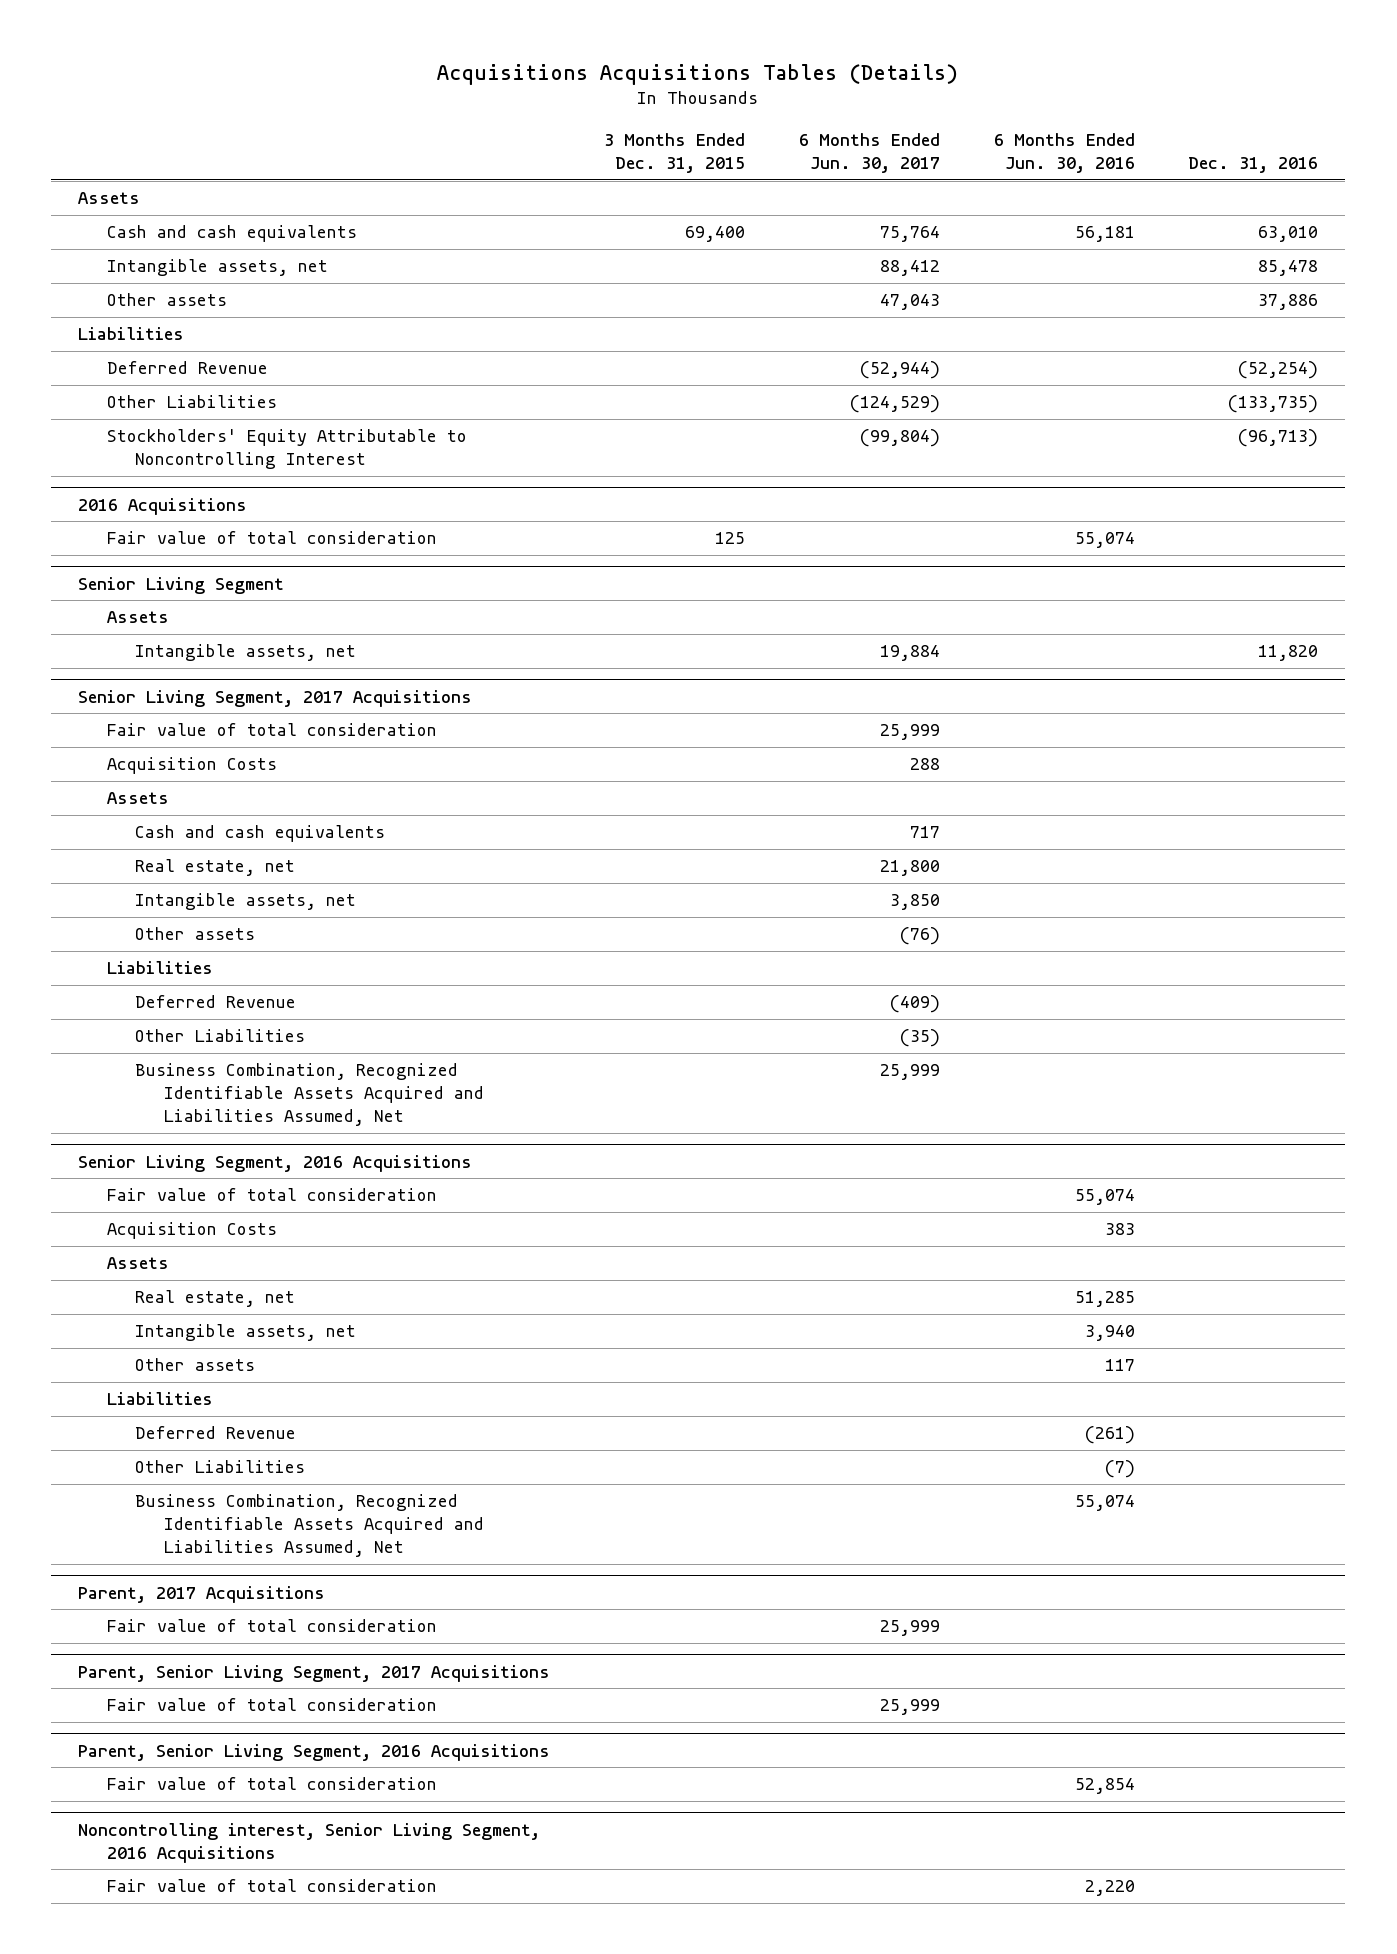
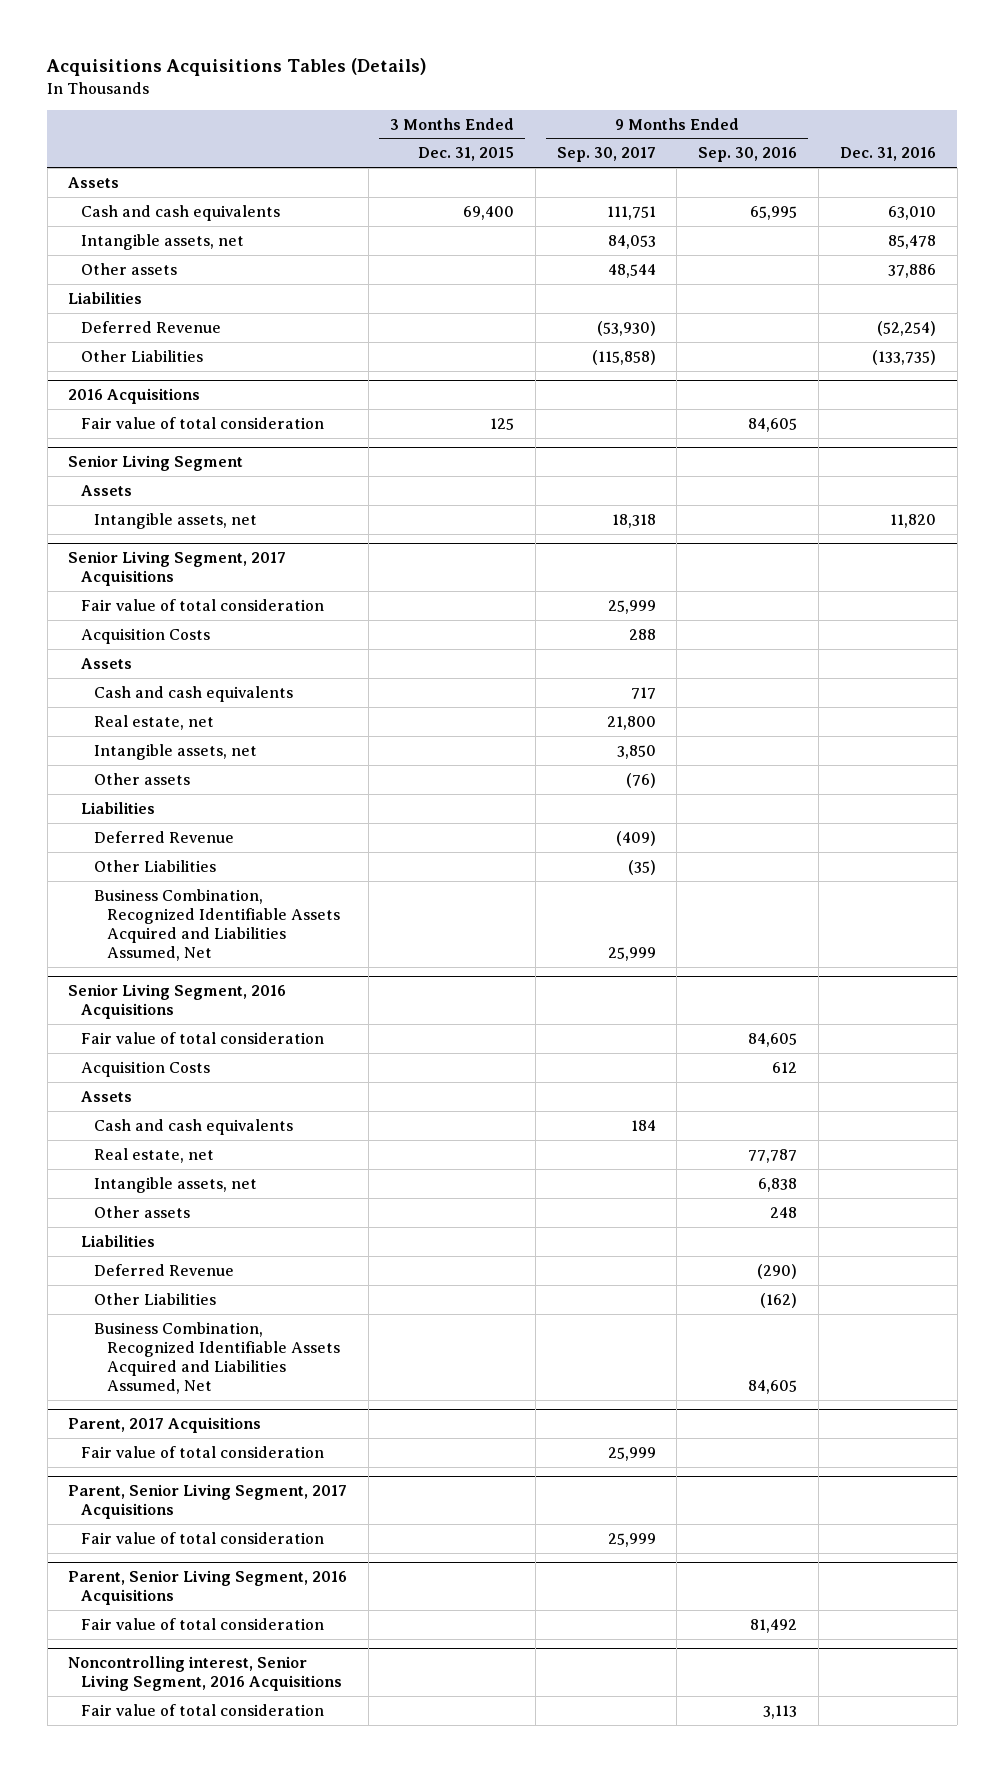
- | 3 Months Ended Dec. 31, 2015 | 6 Months Ended Jun. 30, 2017 | 6 Months Ended Jun. 30, 2016 | Dec. 31, 2016
+ | 3 Months Ended Dec. 31, 2015 | 9 Months Ended Sep. 30, 2017 | 9 Months Ended Sep. 30, 2016 | Dec. 31, 2016
- Stockholders' Equity Attributable to Noncontrolling Interest | | (99,804) | | (96,713)
@ Senior Living Segment, 2016 Acquisitions
+ Cash and cash equivalents | | 184 | |

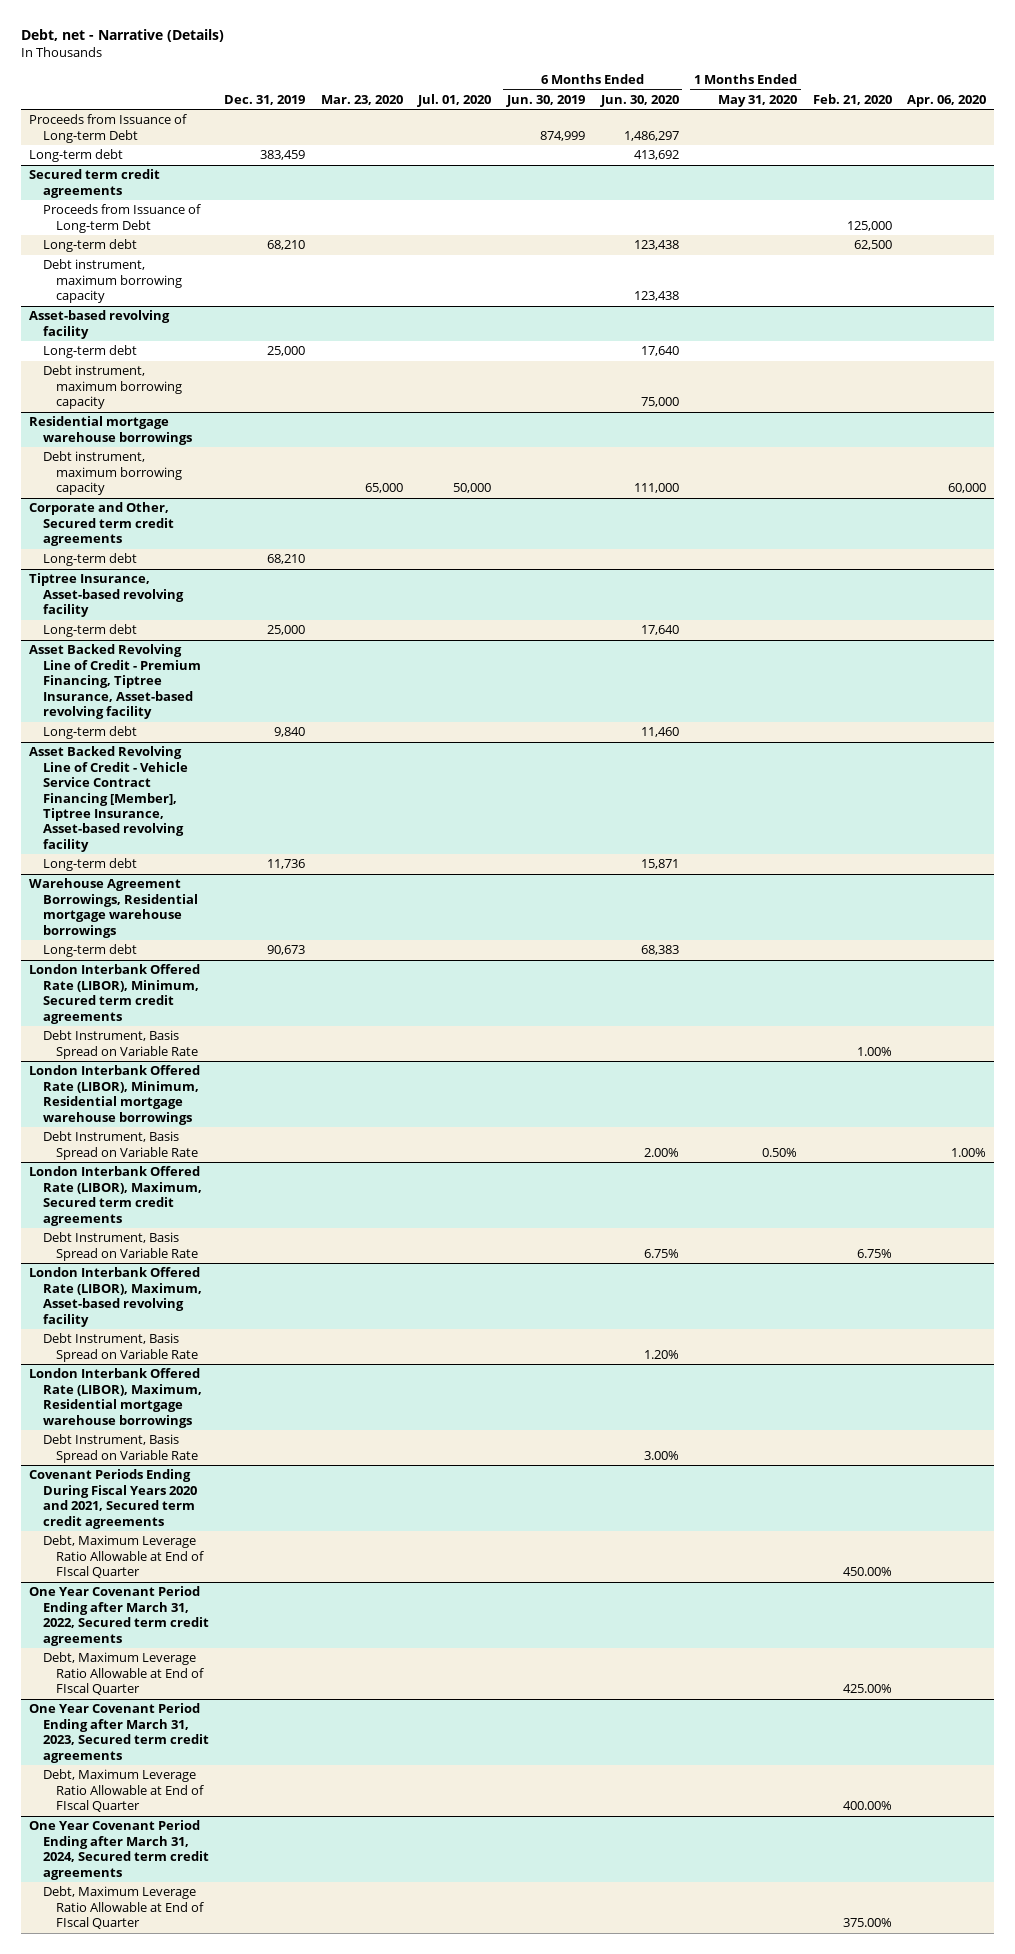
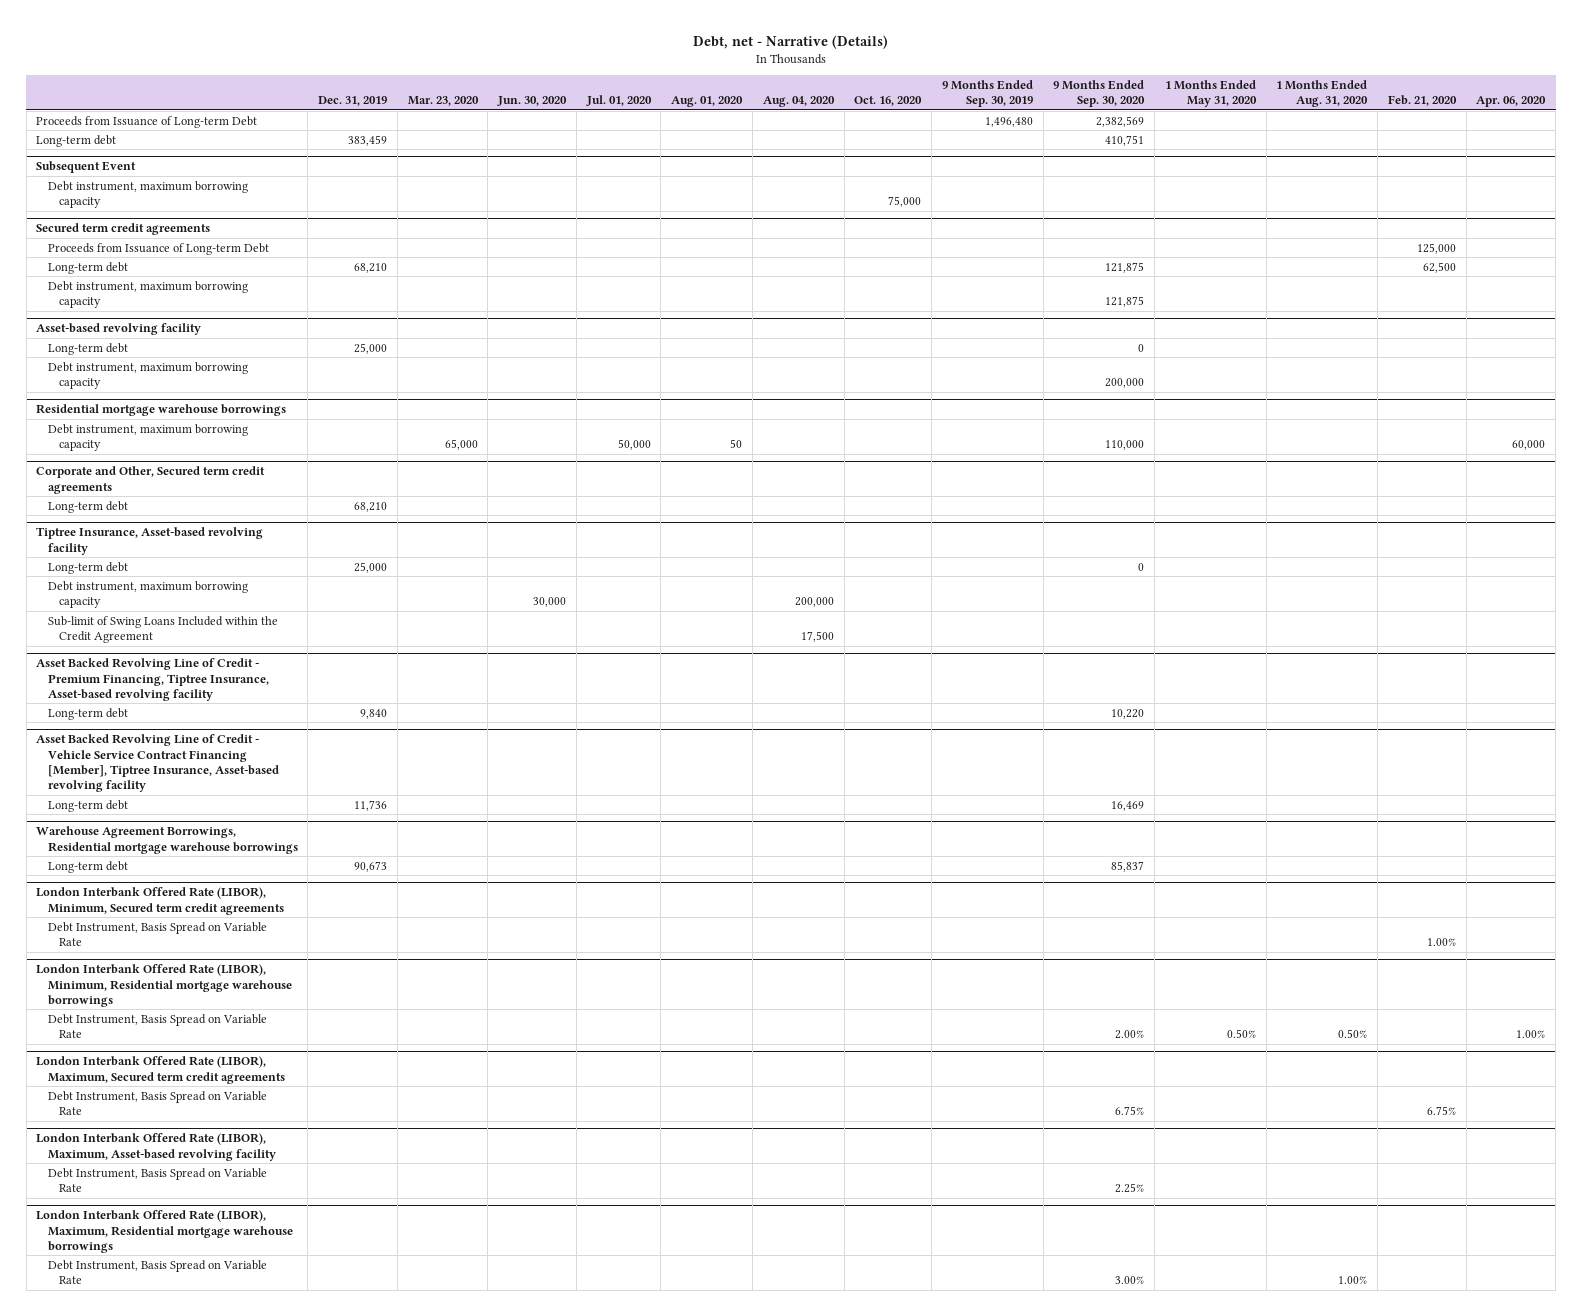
- | Dec. 31, 2019 | Mar. 23, 2020 | Jul. 01, 2020 | 6 Months Ended Jun. 30, 2019 | 6 Months Ended Jun. 30, 2020 | 1 Months Ended May 31, 2020 | Feb. 21, 2020 | Apr. 06, 2020
+ | Dec. 31, 2019 | Mar. 23, 2020 | Jun. 30, 2020 | Jul. 01, 2020 | Aug. 01, 2020 | Aug. 04, 2020 | Oct. 16, 2020 | 9 Months Ended Sep. 30, 2019 | 9 Months Ended Sep. 30, 2020 | 1 Months Ended May 31, 2020 | 1 Months Ended Aug. 31, 2020 | Feb. 21, 2020 | Apr. 06, 2020
+ Subsequent Event
+ Debt instrument, maximum borrowing capacity | | | | | | | 75,000 | | | | | |
@ Tiptree Insurance, Asset-based revolving facility
+ Debt instrument, maximum borrowing capacity | | | 30,000 | | | 200,000 | | | | | | |
+ Sub-limit of Swing Loans Included within the Credit Agreement | | | | | | 17,500 | | | | | | |
- Covenant Periods Ending During Fiscal Years 2020 and 2021, Secured term credit agreements
- Debt, Maximum Leverage Ratio Allowable at End of FIscal Quarter | | | | | | | 450.00% |
- One Year Covenant Period Ending after March 31, 2022, Secured term credit agreements
- Debt, Maximum Leverage Ratio Allowable at End of FIscal Quarter | | | | | | | 425.00% |
- One Year Covenant Period Ending after March 31, 2023, Secured term credit agreements
- Debt, Maximum Leverage Ratio Allowable at End of FIscal Quarter | | | | | | | 400.00% |
- One Year Covenant Period Ending after March 31, 2024, Secured term credit agreements
- Debt, Maximum Leverage Ratio Allowable at End of FIscal Quarter | | | | | | | 375.00% |

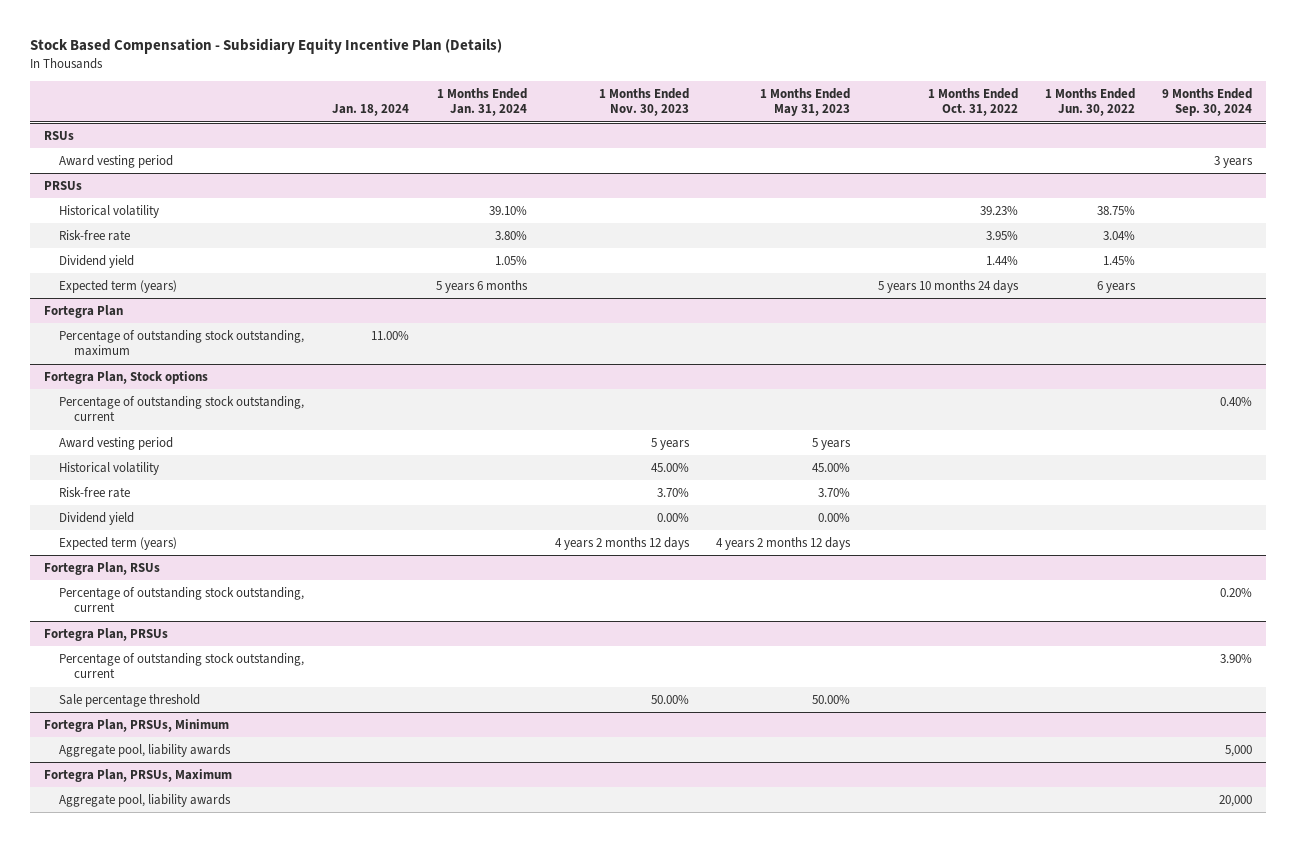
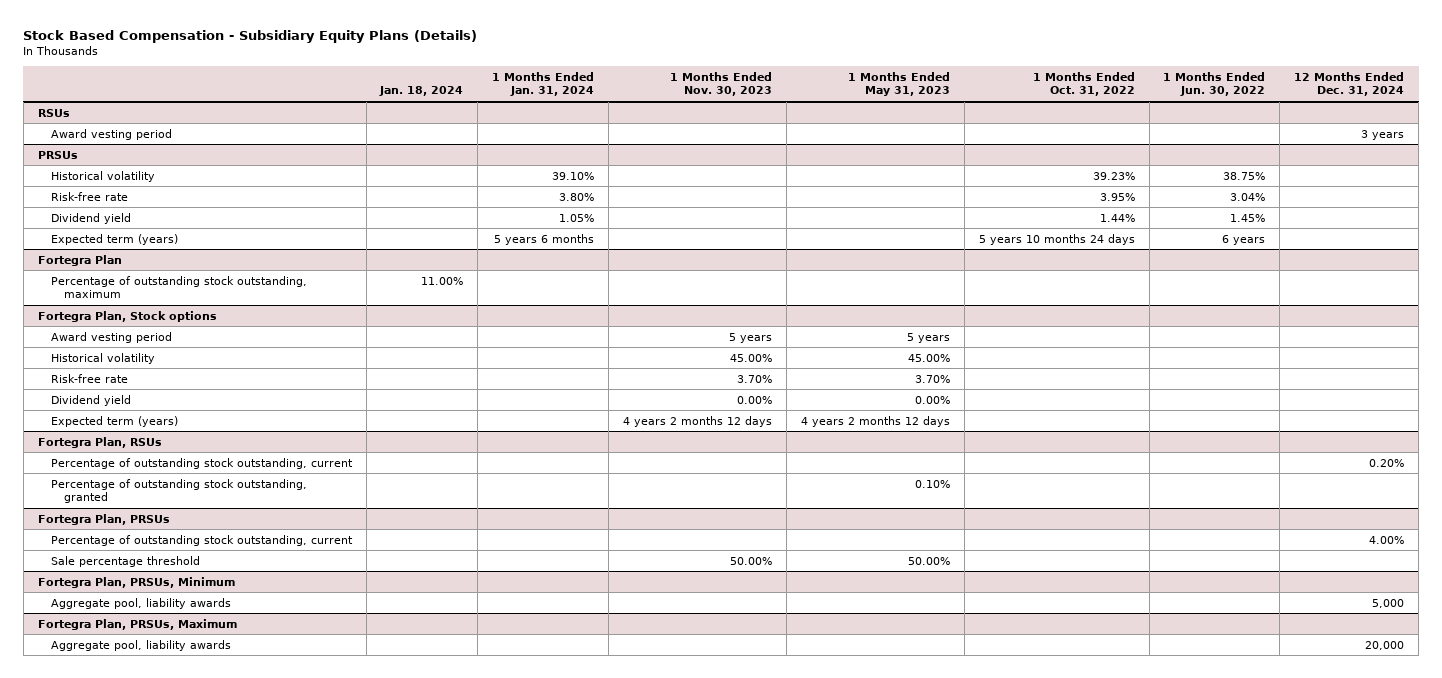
- Stock Based Compensation - Subsidiary Equity Incentive Plan (Details)
+ Stock Based Compensation - Subsidiary Equity Plans (Details)
- | Jan. 18, 2024 | 1 Months Ended Jan. 31, 2024 | 1 Months Ended Nov. 30, 2023 | 1 Months Ended May 31, 2023 | 1 Months Ended Oct. 31, 2022 | 1 Months Ended Jun. 30, 2022 | 9 Months Ended Sep. 30, 2024
+ | Jan. 18, 2024 | 1 Months Ended Jan. 31, 2024 | 1 Months Ended Nov. 30, 2023 | 1 Months Ended May 31, 2023 | 1 Months Ended Oct. 31, 2022 | 1 Months Ended Jun. 30, 2022 | 12 Months Ended Dec. 31, 2024
@ Fortegra Plan, Stock options
- Percentage of outstanding stock outstanding, current | | | | | | | 0.40%
@ Fortegra Plan, RSUs
+ Percentage of outstanding stock outstanding, granted | | | | 0.10% | | |

